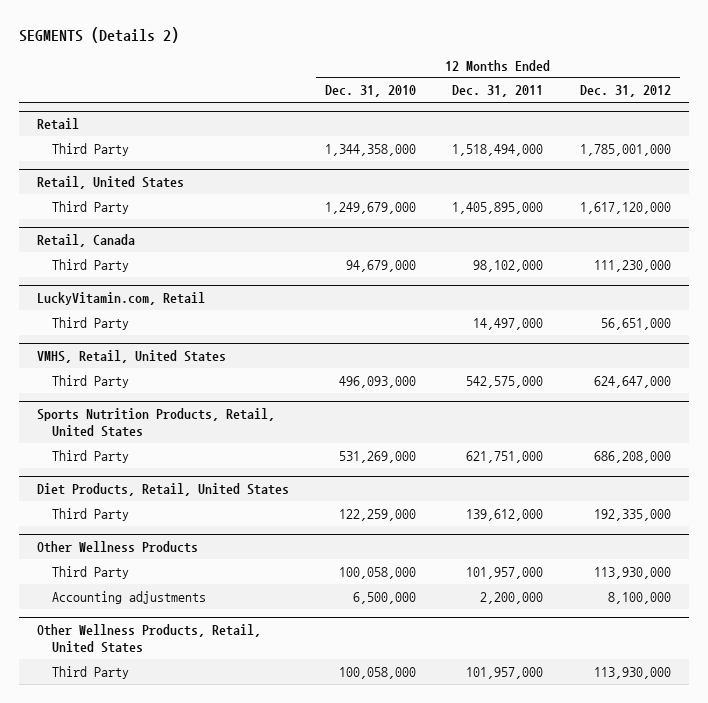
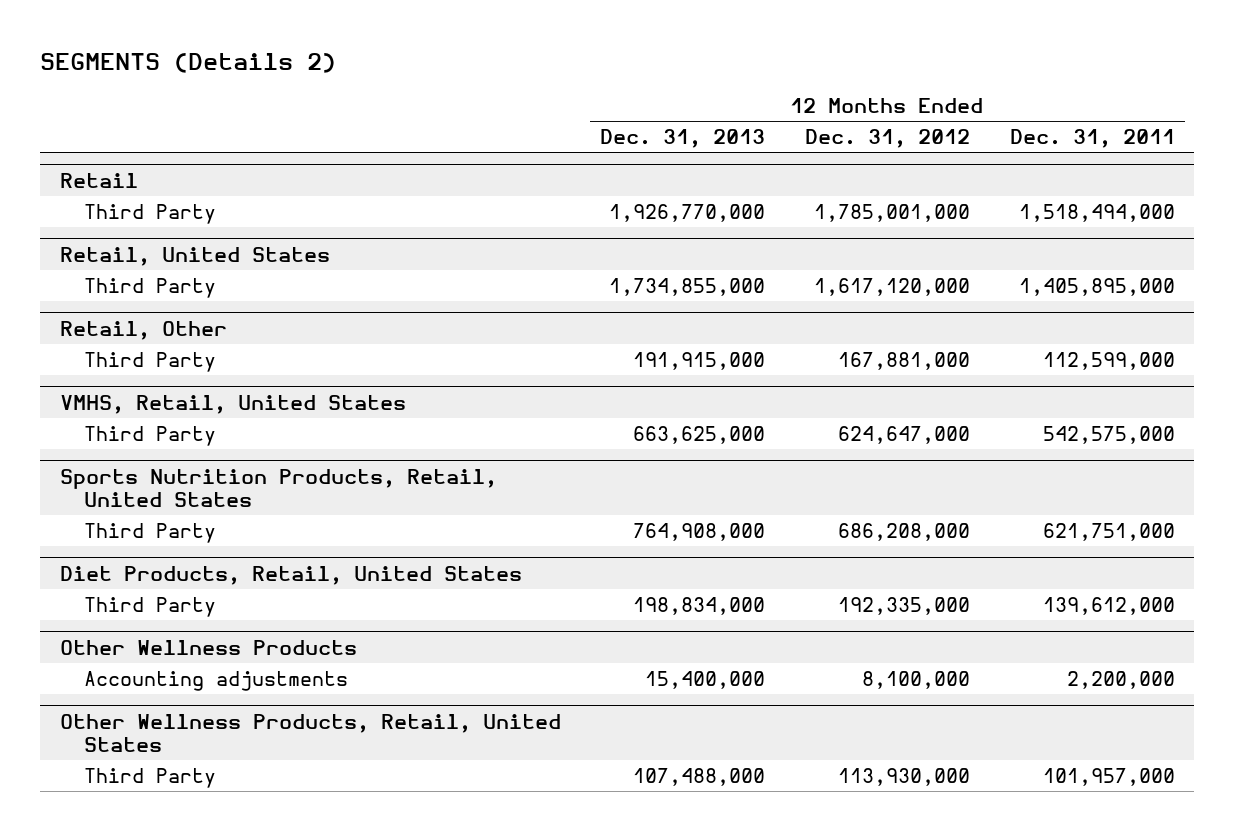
- | 12 Months Ended Dec. 31, 2010 | 12 Months Ended Dec. 31, 2011 | 12 Months Ended Dec. 31, 2012
+ | 12 Months Ended Dec. 31, 2013 | 12 Months Ended Dec. 31, 2012 | 12 Months Ended Dec. 31, 2011
- Retail, Canada
- Third Party | 94,679,000 | 98,102,000 | 111,230,000
- LuckyVitamin.com, Retail
- Third Party | | 14,497,000 | 56,651,000
+ Retail, Other
+ Third Party | 191,915,000 | 167,881,000 | 112,599,000
@ Other Wellness Products
- Third Party | 100,058,000 | 101,957,000 | 113,930,000

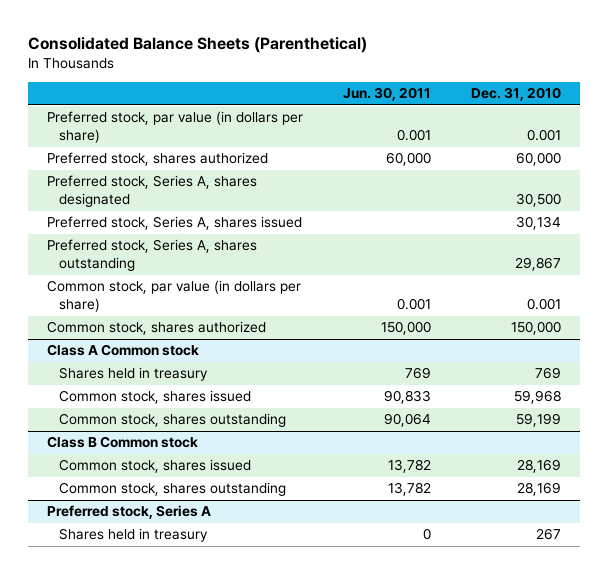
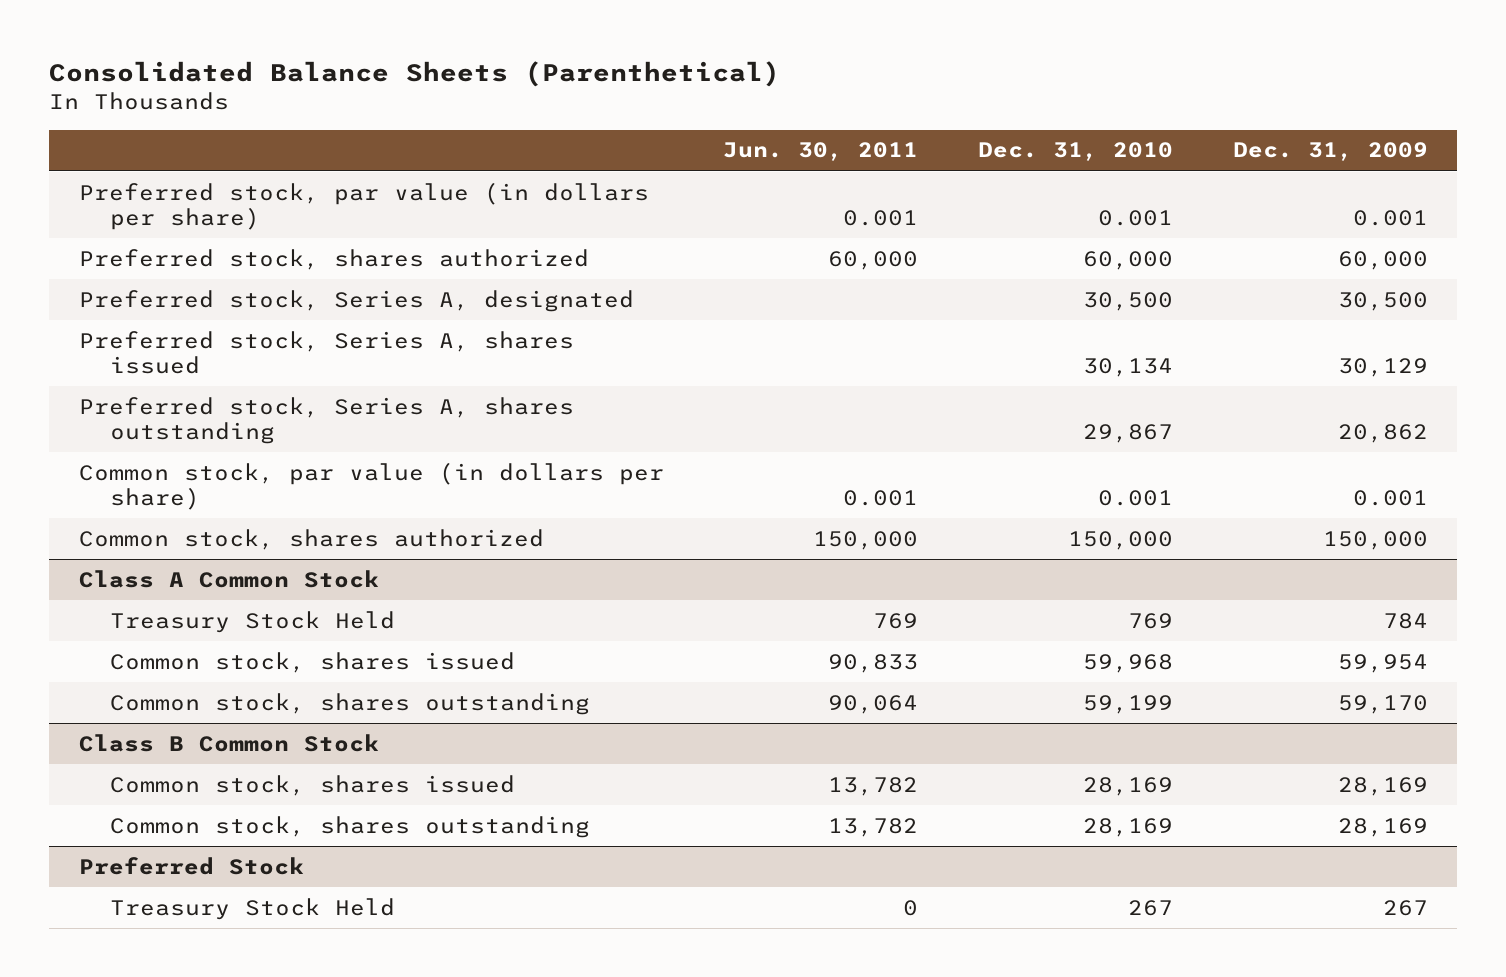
- | Jun. 30, 2011 | Dec. 31, 2010
+ | Jun. 30, 2011 | Dec. 31, 2010 | Dec. 31, 2009
- Preferred stock, Series A, shares designated | | 30,500
+ Preferred stock, Series A, designated | | 30,500 | 30,500
- Class A Common stock
- Shares held in treasury | 769 | 769
+ Class A Common Stock
+ Treasury Stock Held | 769 | 769 | 784
- Class B Common stock
+ Class B Common Stock
- Preferred stock, Series A
- Shares held in treasury | 0 | 267
+ Preferred Stock
+ Treasury Stock Held | 0 | 267 | 267

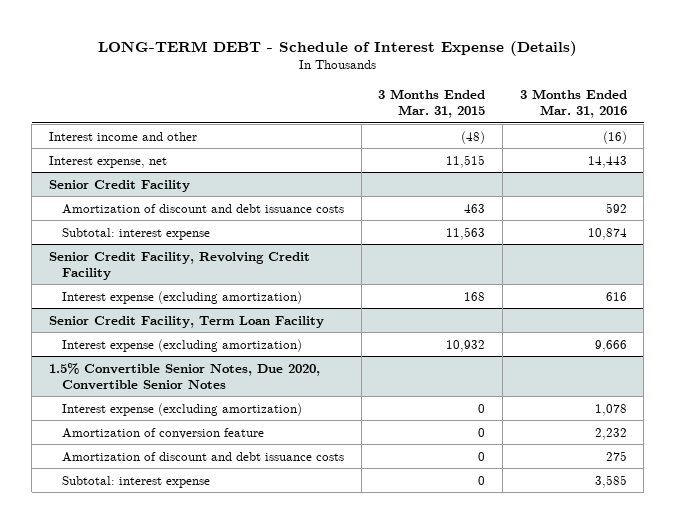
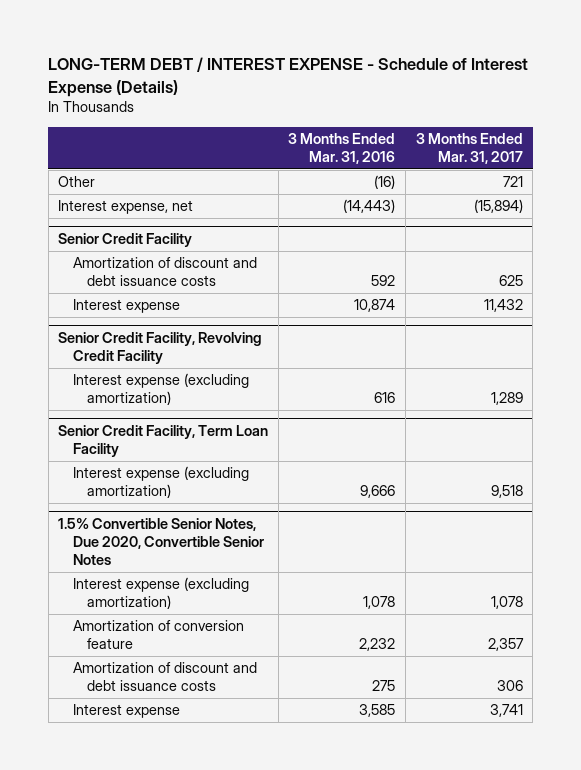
- LONG-TERM DEBT - Schedule of Interest Expense (Details)
+ LONG-TERM DEBT / INTEREST EXPENSE - Schedule of Interest Expense (Details)
- | 3 Months Ended Mar. 31, 2015 | 3 Months Ended Mar. 31, 2016
+ | 3 Months Ended Mar. 31, 2016 | 3 Months Ended Mar. 31, 2017
- Interest income and other | (48) | (16)
- Interest expense, net | 11,515 | 14,443
+ Other | (16) | 721
+ Interest expense, net | (14,443) | (15,894)
@ Senior Credit Facility
- Subtotal: interest expense | 11,563 | 10,874
+ Interest expense | 10,874 | 11,432
@ 1.5% Convertible Senior Notes, Due 2020, Convertible Senior Notes
- Subtotal: interest expense | 0 | 3,585
+ Interest expense | 3,585 | 3,741

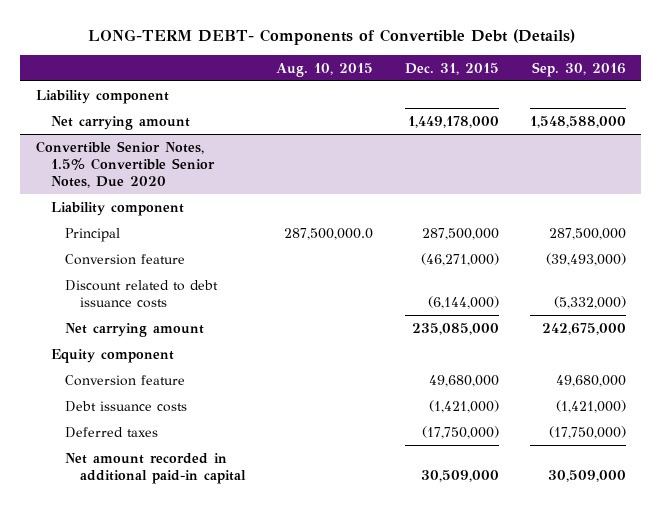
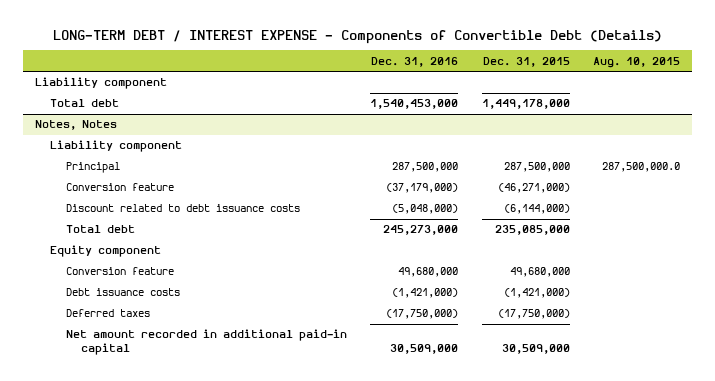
- LONG-TERM DEBT- Components of Convertible Debt (Details)
+ LONG-TERM DEBT / INTEREST EXPENSE - Components of Convertible Debt (Details)
- | Aug. 10, 2015 | Dec. 31, 2015 | Sep. 30, 2016
+ | Dec. 31, 2016 | Dec. 31, 2015 | Aug. 10, 2015
- Net carrying amount | | 1,449,178,000 | 1,548,588,000
- Convertible Senior Notes, 1.5% Convertible Senior Notes, Due 2020
+ Total debt | 1,540,453,000 | 1,449,178,000 |
+ Notes, Notes
- Net carrying amount | | 235,085,000 | 242,675,000
+ Total debt | 245,273,000 | 235,085,000 |

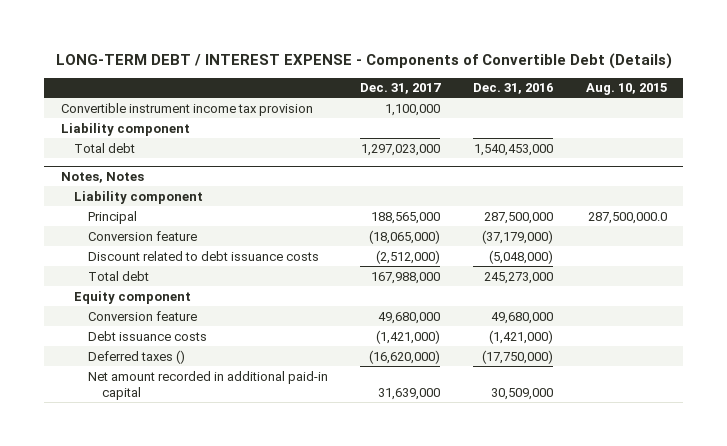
- | Dec. 31, 2016 | Dec. 31, 2015 | Aug. 10, 2015
+ | Dec. 31, 2017 | Dec. 31, 2016 | Aug. 10, 2015
+ Convertible instrument income tax provision | 1,100,000 | |
@ Notes, Notes
- Deferred taxes | (17,750,000) | (17,750,000) |
+ Deferred taxes () | (16,620,000) | (17,750,000) |

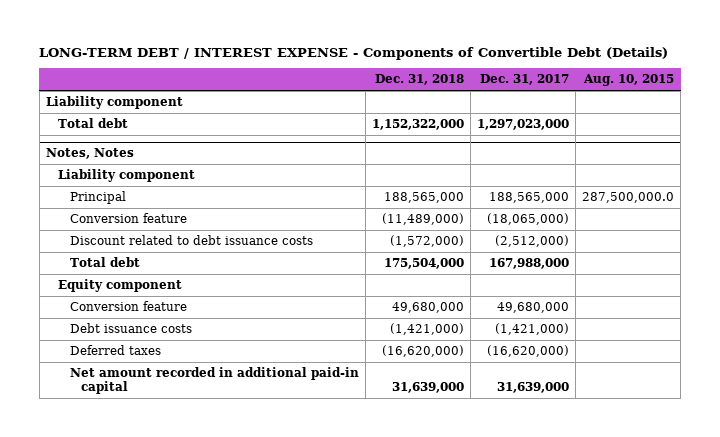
- | Dec. 31, 2017 | Dec. 31, 2016 | Aug. 10, 2015
+ | Dec. 31, 2018 | Dec. 31, 2017 | Aug. 10, 2015
- Convertible instrument income tax provision | 1,100,000 | |
@ Notes, Notes
- Deferred taxes () | (16,620,000) | (17,750,000) |
+ Deferred taxes | (16,620,000) | (16,620,000) |

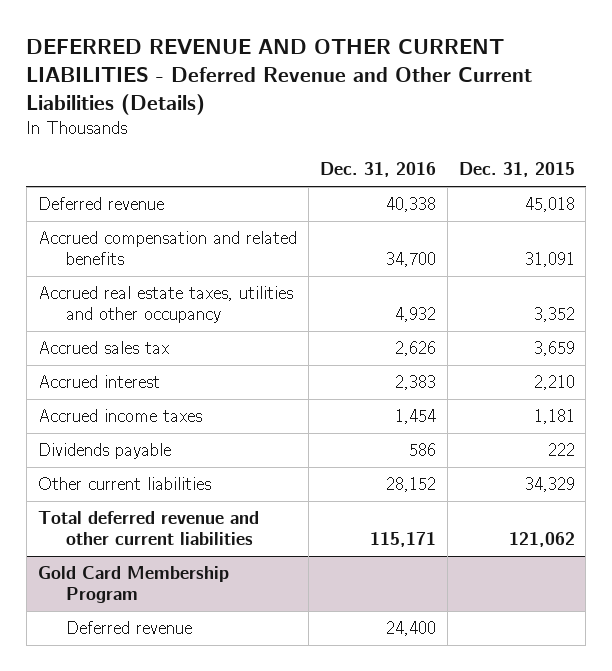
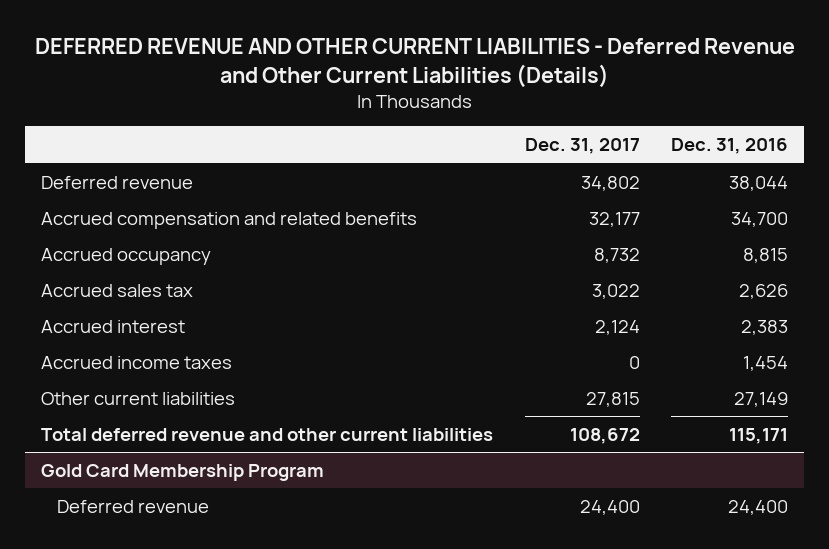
- | Dec. 31, 2016 | Dec. 31, 2015
+ | Dec. 31, 2017 | Dec. 31, 2016
- Deferred revenue | 40,338 | 45,018
+ Deferred revenue | 34,802 | 38,044
- Accrued real estate taxes, utilities and other occupancy | 4,932 | 3,352
+ Accrued occupancy | 8,732 | 8,815
- Dividends payable | 586 | 222
- Other current liabilities | 28,152 | 34,329
+ Other current liabilities | 27,815 | 27,149

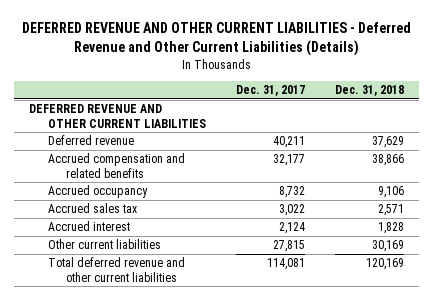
- | Dec. 31, 2017 | Dec. 31, 2016
+ | Dec. 31, 2017 | Dec. 31, 2018
- Deferred revenue | 34,802 | 38,044
+ DEFERRED REVENUE AND OTHER CURRENT LIABILITIES
+ Deferred revenue | 40,211 | 37,629
- Accrued income taxes | 0 | 1,454
- Total deferred revenue and other current liabilities | 108,672 | 115,171
- Gold Card Membership Program
- Deferred revenue | 24,400 | 24,400
+ Total deferred revenue and other current liabilities | 114,081 | 120,169

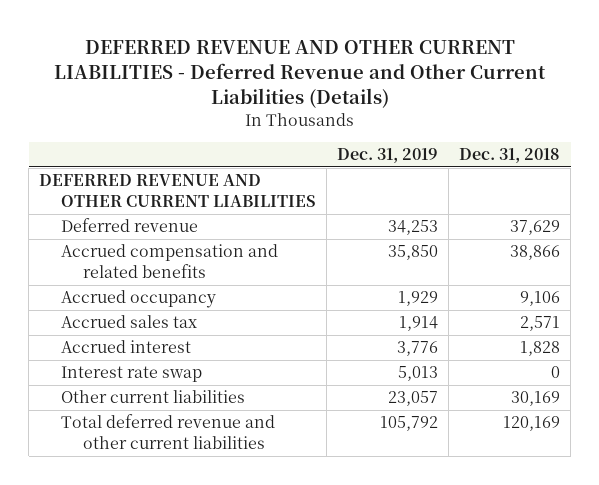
- | Dec. 31, 2017 | Dec. 31, 2018
+ | Dec. 31, 2019 | Dec. 31, 2018
+ Interest rate swap | 5,013 | 0

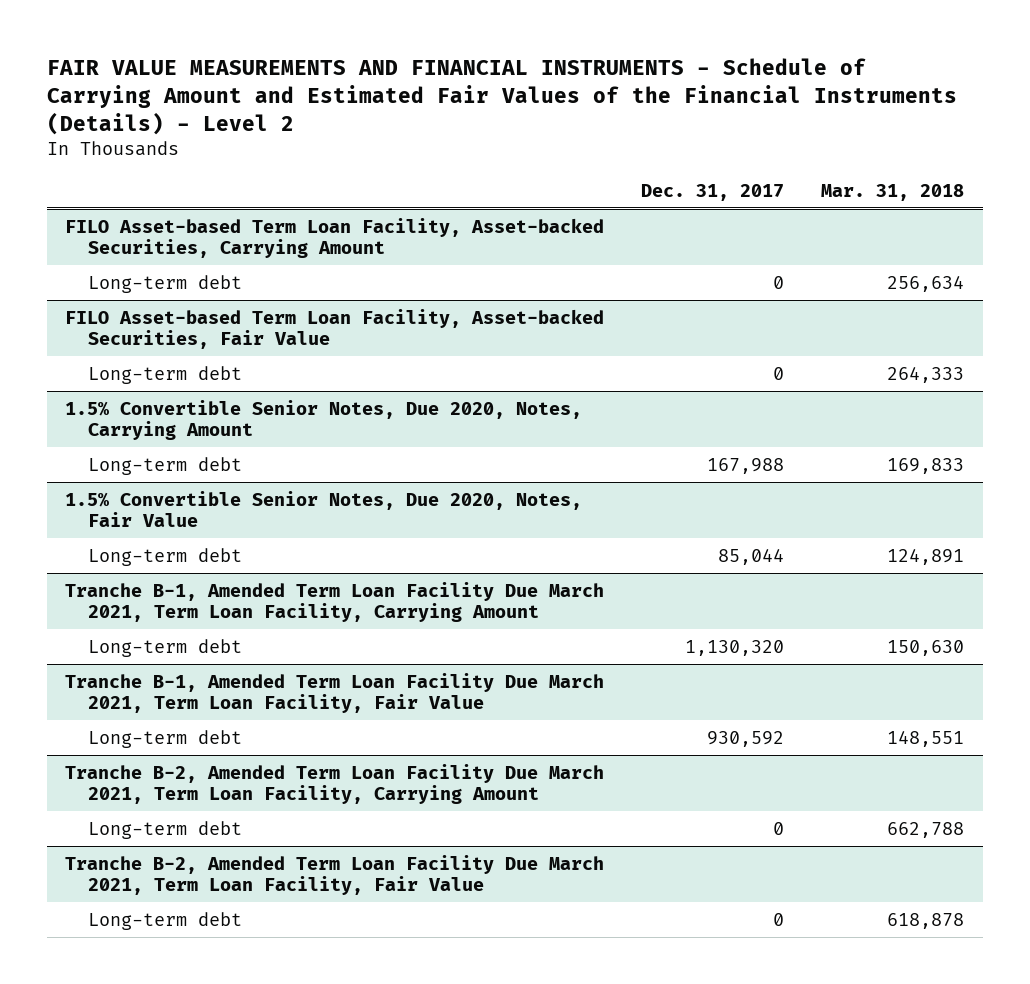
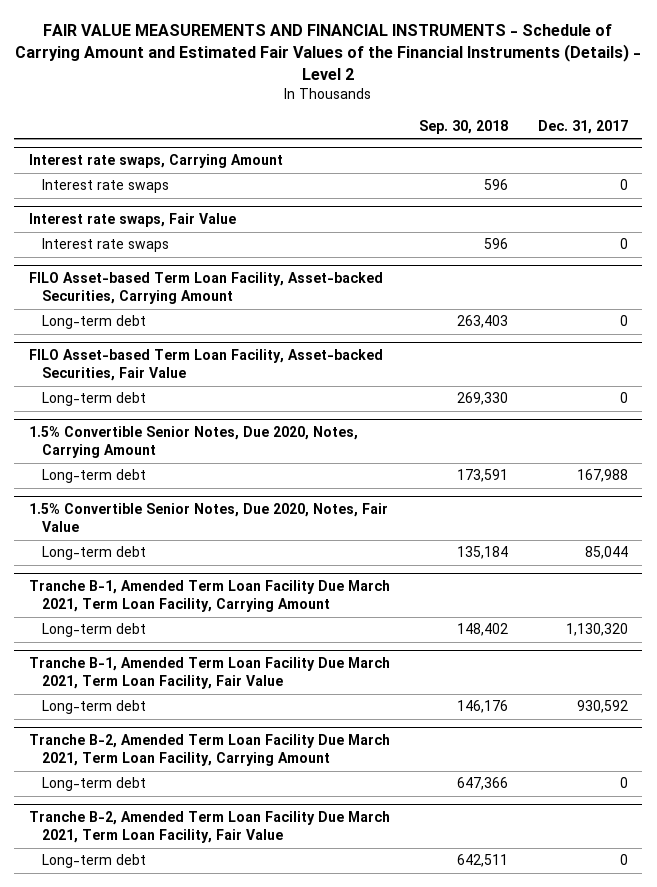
- | Dec. 31, 2017 | Mar. 31, 2018
+ | Sep. 30, 2018 | Dec. 31, 2017
+ Interest rate swaps, Carrying Amount
+ Interest rate swaps | 596 | 0
+ Interest rate swaps, Fair Value
+ Interest rate swaps | 596 | 0

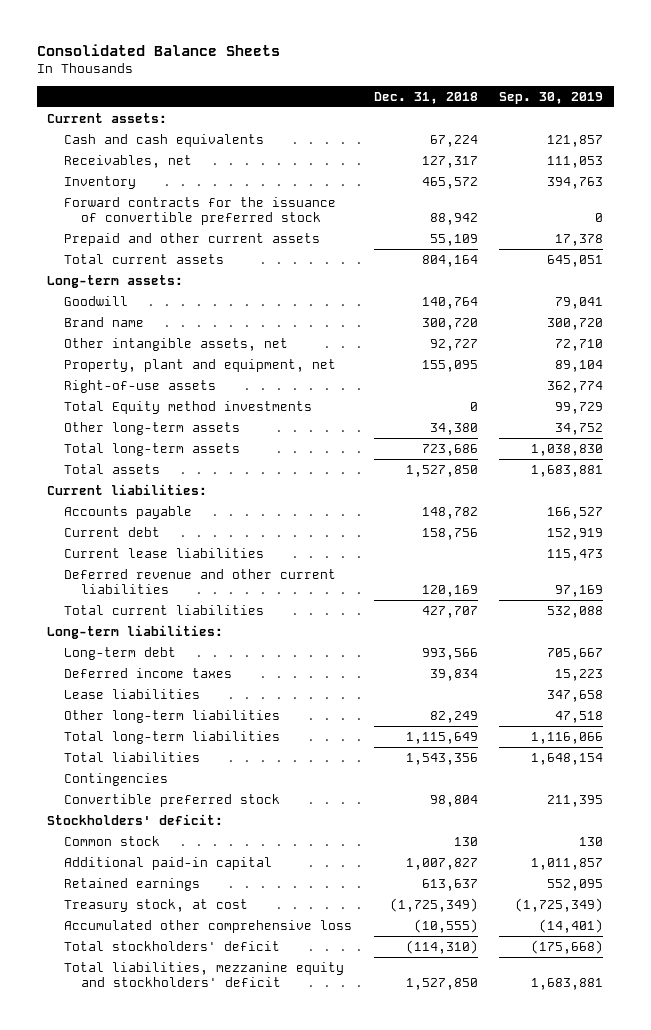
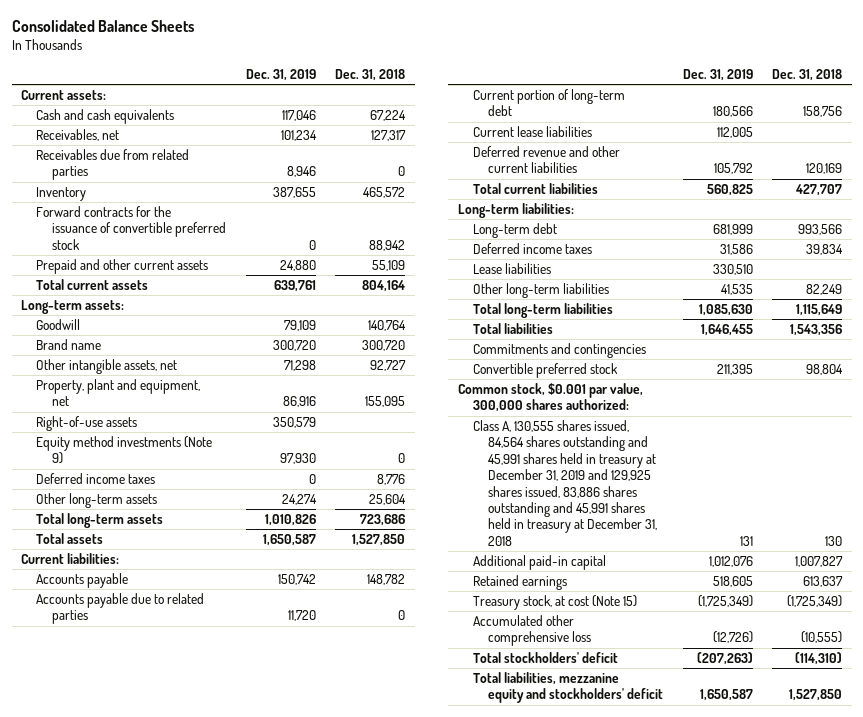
- | Dec. 31, 2018 | Sep. 30, 2019
+ | Dec. 31, 2019 | Dec. 31, 2018
+ Receivables due from related parties | 8,946 | 0
- Total Equity method investments | 0 | 99,729
- Other long-term assets | 34,380 | 34,752
+ Equity method investments (Note 9) | 97,930 | 0
+ Deferred income taxes | 0 | 8,776
+ Other long-term assets | 24,274 | 25,604
- Current debt | 158,756 | 152,919
+ Accounts payable due to related parties | 11,720 | 0
+ Current portion of long-term debt | 180,566 | 158,756
- Contingencies
+ Commitments and contingencies
- Stockholders' deficit:
- Common stock | 130 | 130
+ Common stock, $0.001 par value, 300,000 shares authorized:
+ Class A, 130,555 shares issued, 84,564 shares outstanding and 45,991 shares held in treasury at December 31, 2019 and 129,925 shares issued, 83,886 shares outstanding and 45,991 shares held in treasury at December 31, 2018 | 131 | 130
- Treasury stock, at cost | (1,725,349) | (1,725,349)
+ Treasury stock, at cost (Note 15) | (1,725,349) | (1,725,349)

